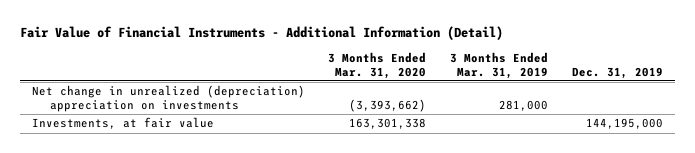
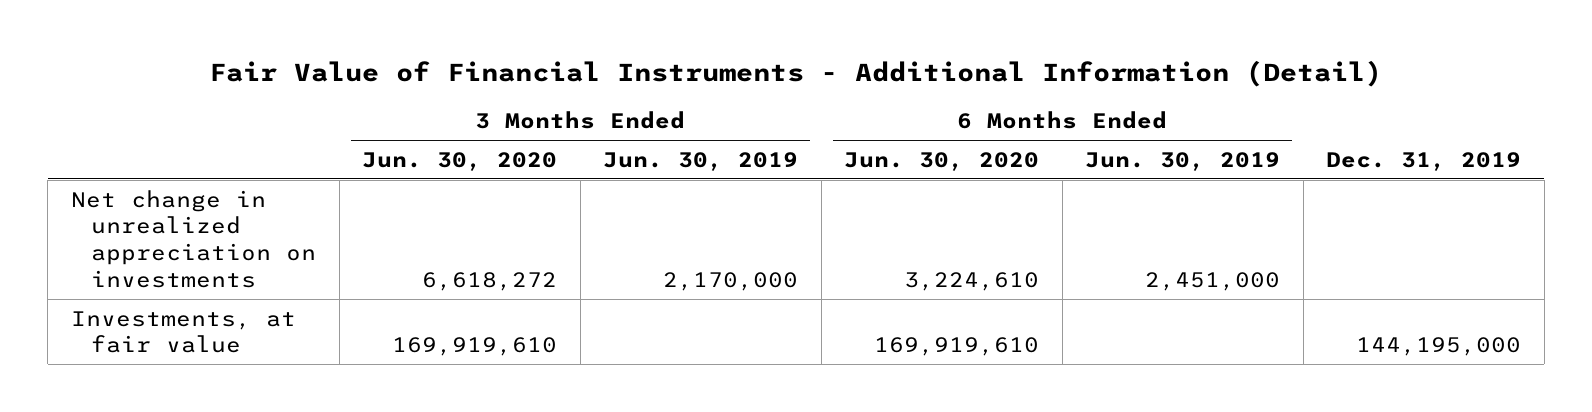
- | 3 Months Ended Mar. 31, 2020 | 3 Months Ended Mar. 31, 2019 | Dec. 31, 2019
+ | 3 Months Ended Jun. 30, 2020 | 3 Months Ended Jun. 30, 2019 | 6 Months Ended Jun. 30, 2020 | 6 Months Ended Jun. 30, 2019 | Dec. 31, 2019
- Net change in unrealized (depreciation) appreciation on investments | (3,393,662) | 281,000 |
+ Net change in unrealized appreciation on investments | 6,618,272 | 2,170,000 | 3,224,610 | 2,451,000 |

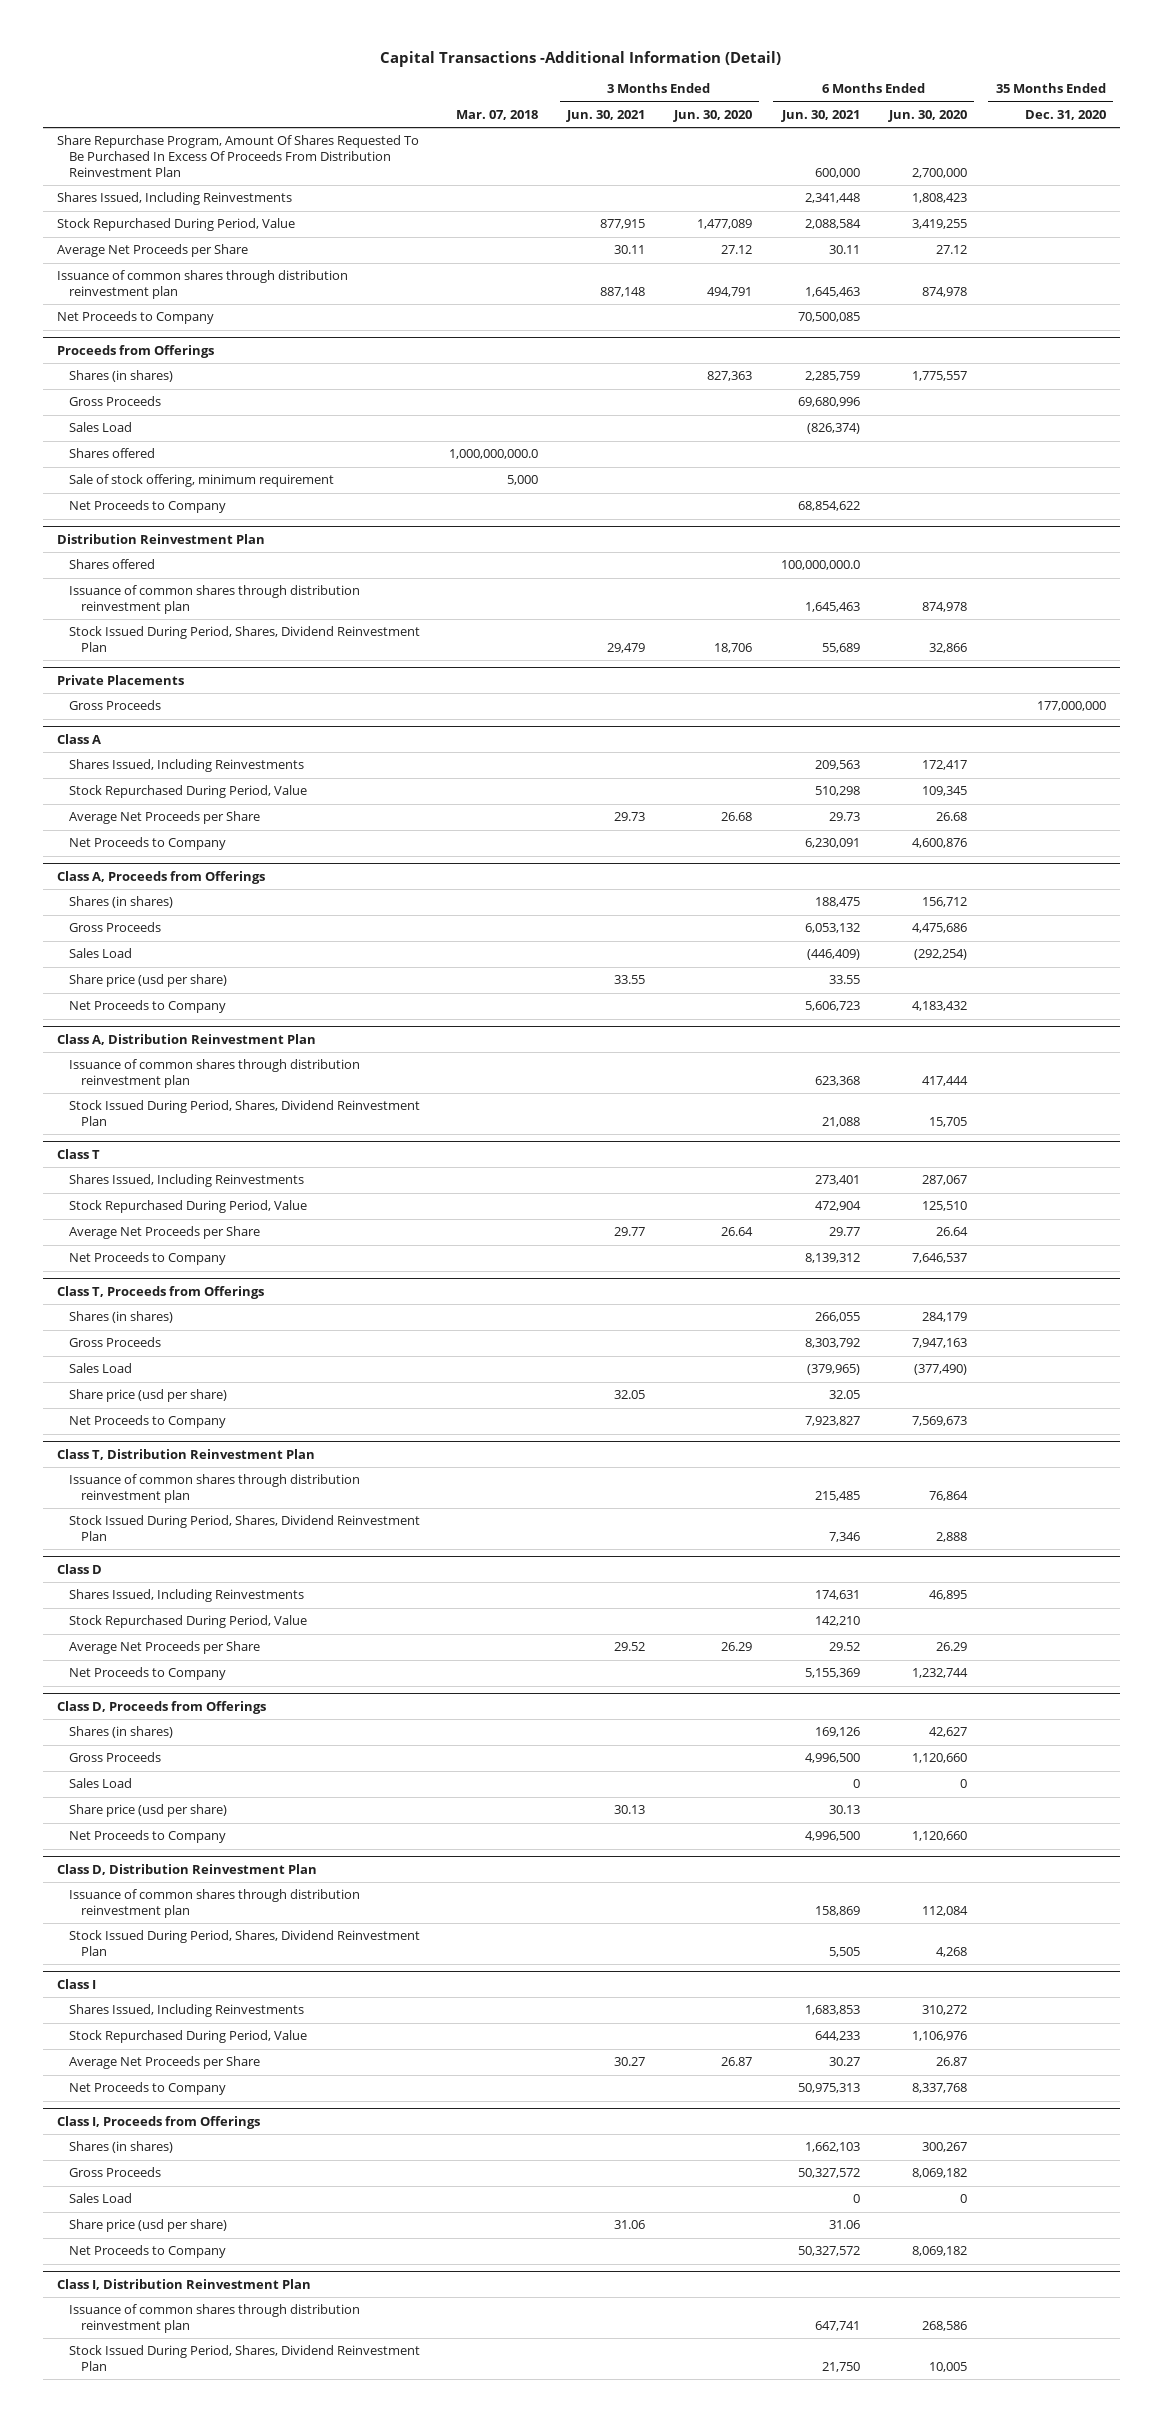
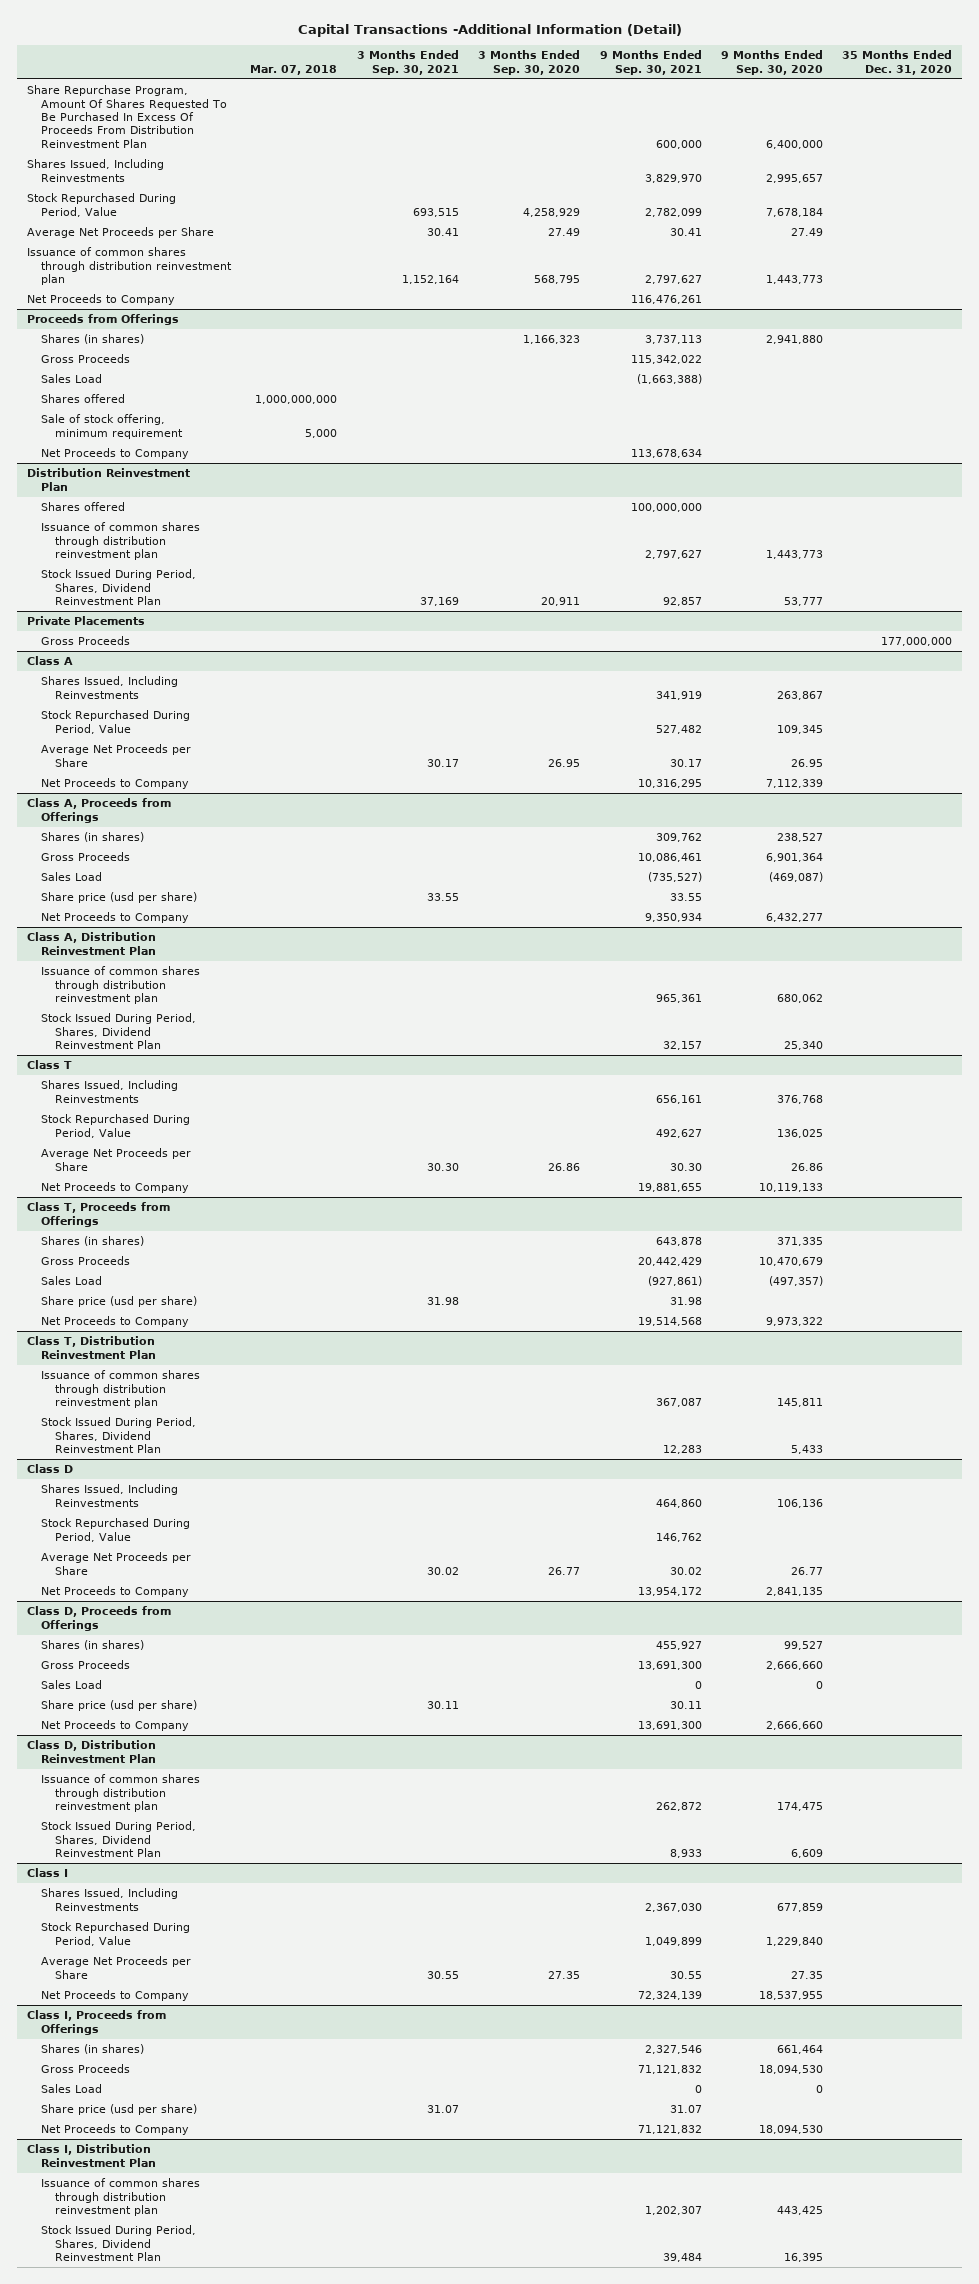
- | Mar. 07, 2018 | 3 Months Ended Jun. 30, 2021 | 3 Months Ended Jun. 30, 2020 | 6 Months Ended Jun. 30, 2021 | 6 Months Ended Jun. 30, 2020 | 35 Months Ended Dec. 31, 2020
+ | Mar. 07, 2018 | 3 Months Ended Sep. 30, 2021 | 3 Months Ended Sep. 30, 2020 | 9 Months Ended Sep. 30, 2021 | 9 Months Ended Sep. 30, 2020 | 35 Months Ended Dec. 31, 2020
@ Proceeds from Offerings
- Shares offered | 1,000,000,000.0 | | | | |
+ Shares offered | 1,000,000,000 | | | | |

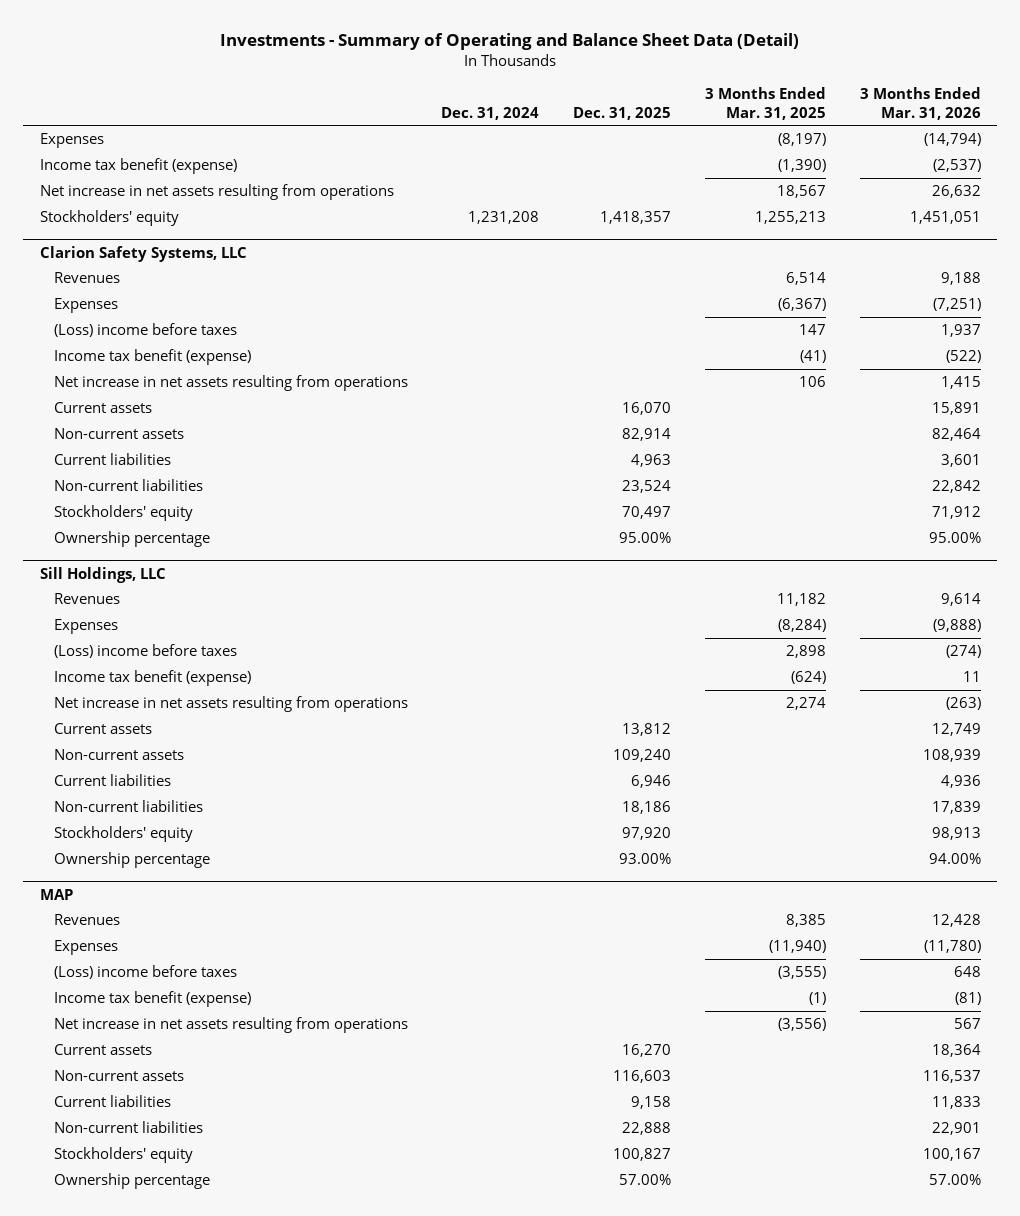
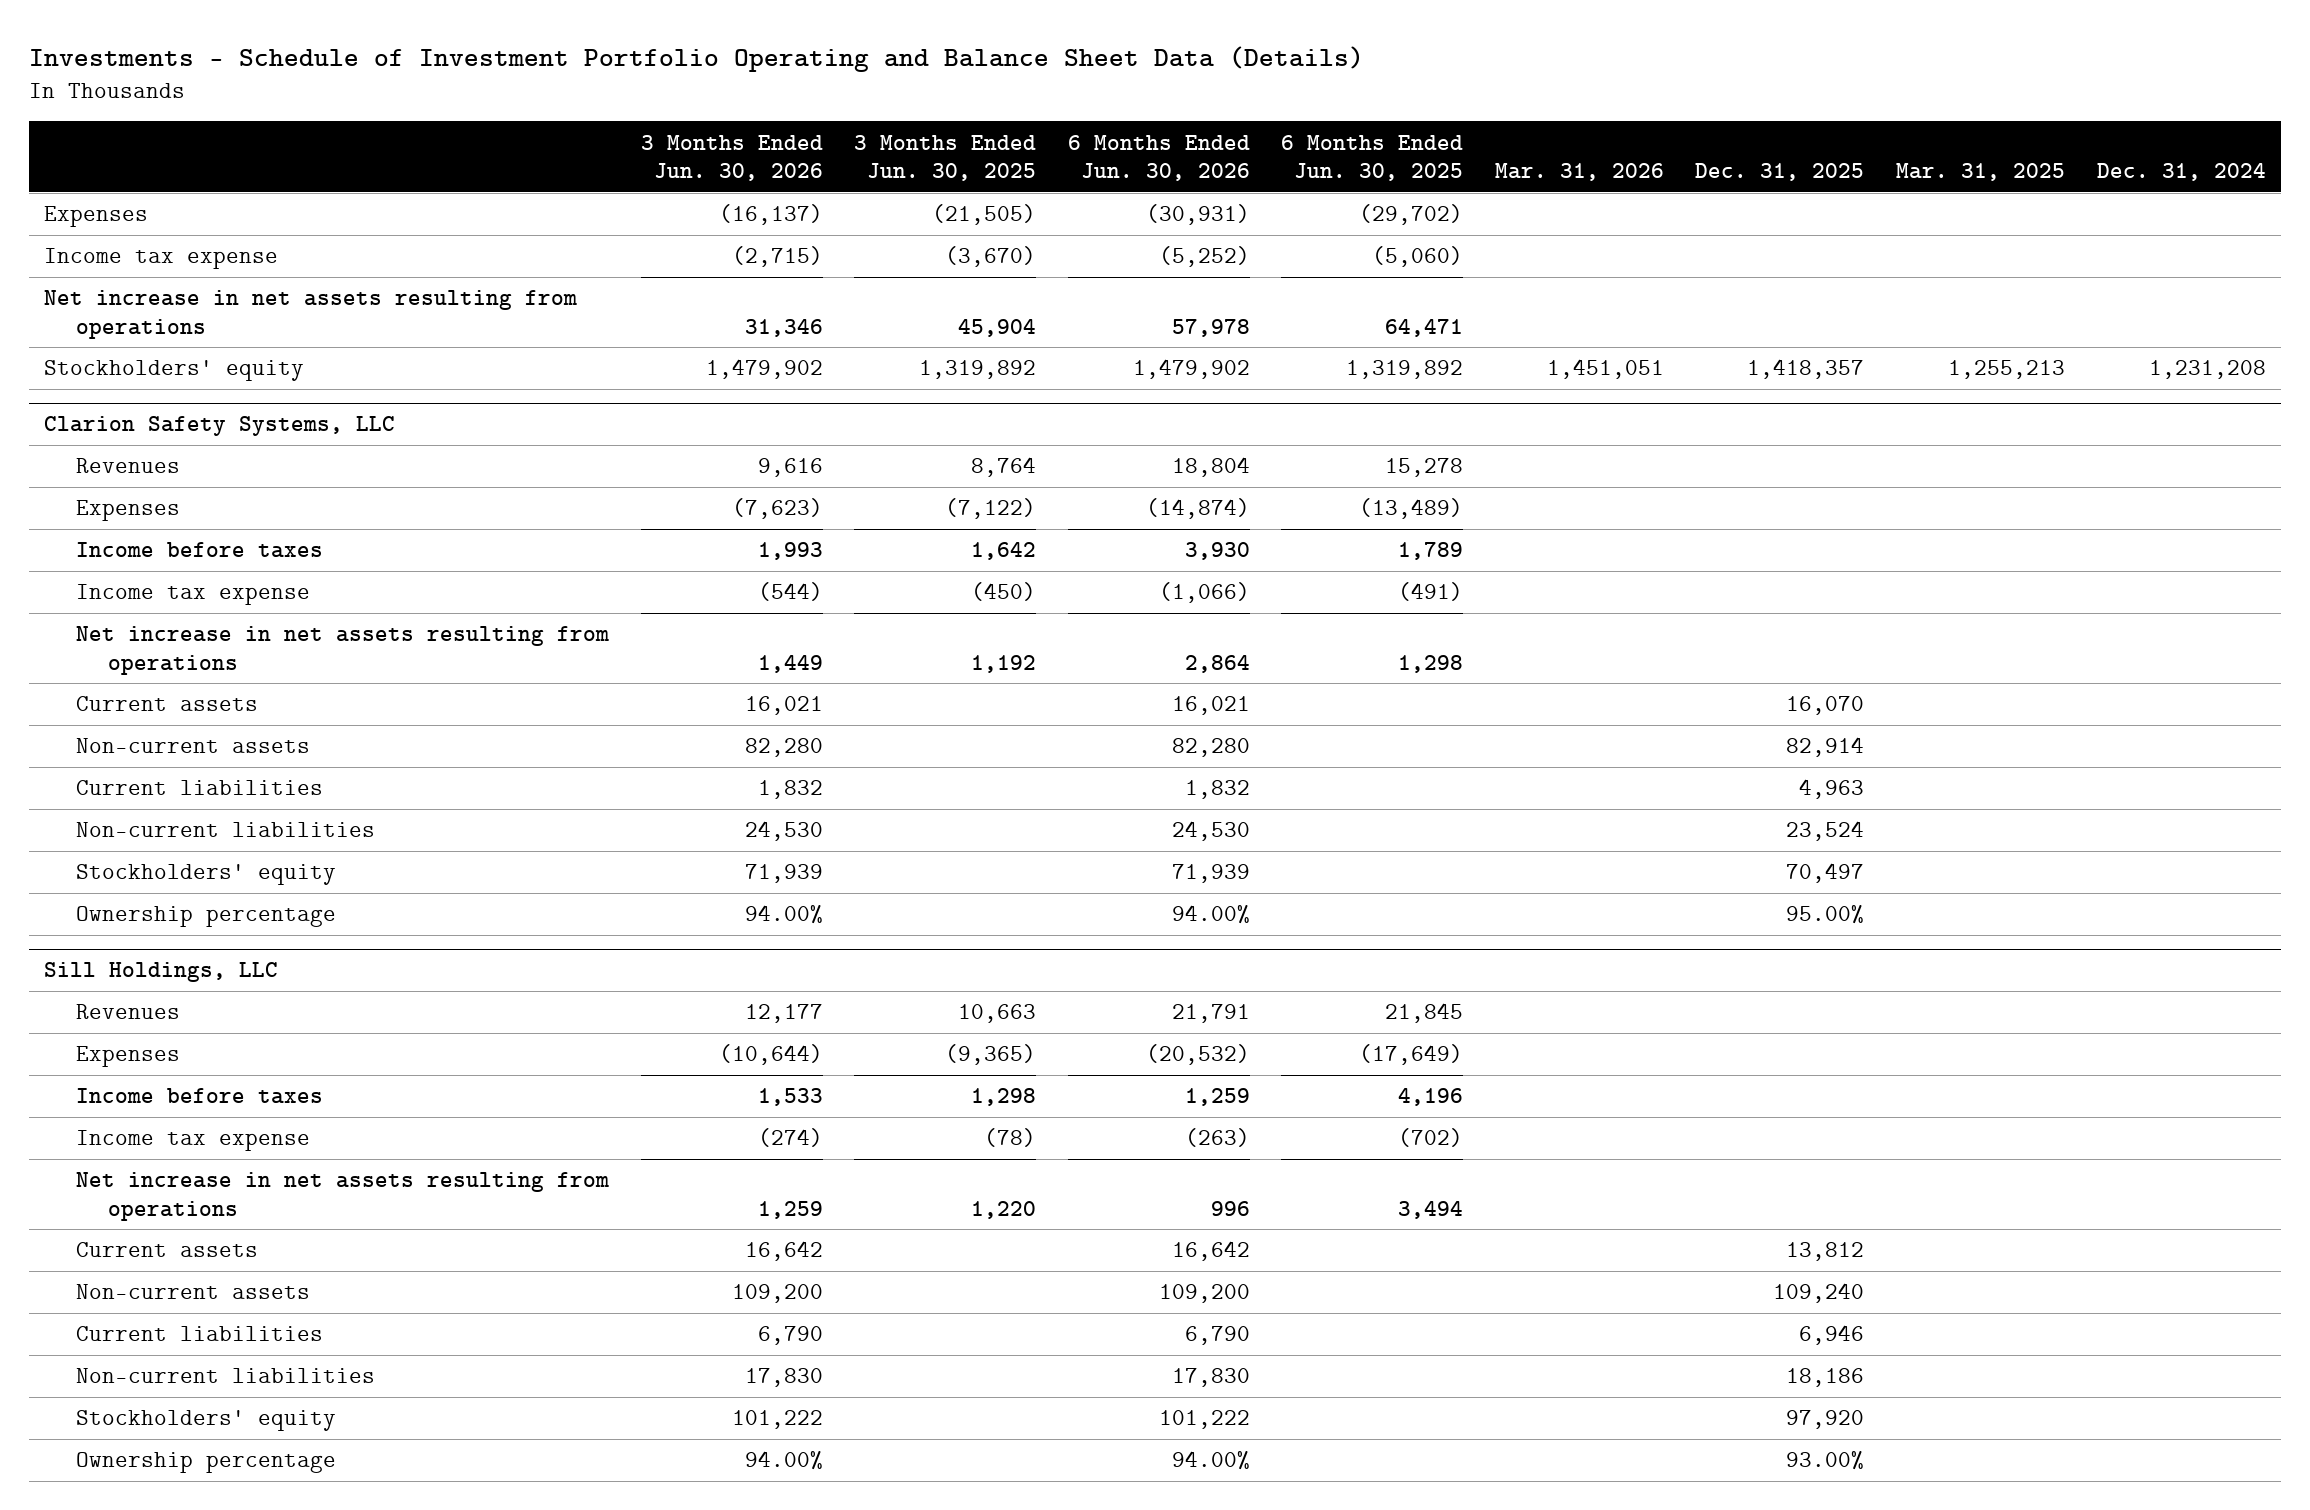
- Investments - Summary of Operating and Balance Sheet Data (Detail)
+ Investments - Schedule of Investment Portfolio Operating and Balance Sheet Data (Details)
- | Dec. 31, 2024 | Dec. 31, 2025 | 3 Months Ended Mar. 31, 2025 | 3 Months Ended Mar. 31, 2026
+ | 3 Months Ended Jun. 30, 2026 | 3 Months Ended Jun. 30, 2025 | 6 Months Ended Jun. 30, 2026 | 6 Months Ended Jun. 30, 2025 | Mar. 31, 2026 | Dec. 31, 2025 | Mar. 31, 2025 | Dec. 31, 2024
- Income tax benefit (expense) | | | (1,390) | (2,537)
+ Income tax expense | (2,715) | (3,670) | (5,252) | (5,060) | | | |
@ Clarion Safety Systems, LLC
- (Loss) income before taxes | | | 147 | 1,937
- Income tax benefit (expense) | | | (41) | (522)
+ Income before taxes | 1,993 | 1,642 | 3,930 | 1,789 | | | |
+ Income tax expense | (544) | (450) | (1,066) | (491) | | | |
@ Sill Holdings, LLC
- (Loss) income before taxes | | | 2,898 | (274)
- Income tax benefit (expense) | | | (624) | 11
+ Income before taxes | 1,533 | 1,298 | 1,259 | 4,196 | | | |
+ Income tax expense | (274) | (78) | (263) | (702) | | | |
- MAP
- Revenues | | | 8,385 | 12,428
- Expenses | | | (11,940) | (11,780)
- (Loss) income before taxes | | | (3,555) | 648
- Income tax benefit (expense) | | | (1) | (81)
- Net increase in net assets resulting from operations | | | (3,556) | 567
- Current assets | | 16,270 | | 18,364
- Non-current assets | | 116,603 | | 116,537
- Current liabilities | | 9,158 | | 11,833
- Non-current liabilities | | 22,888 | | 22,901
- Stockholders' equity | | 100,827 | | 100,167
- Ownership percentage | | 57.00% | | 57.00%

